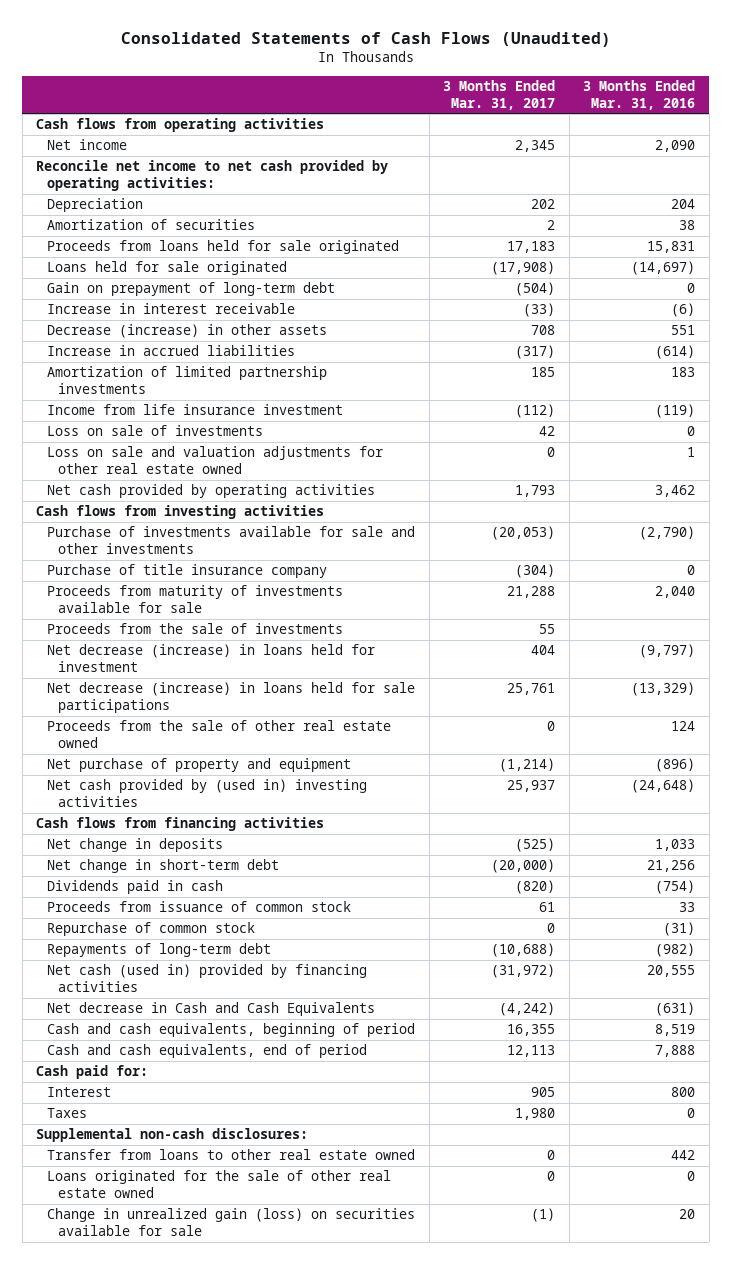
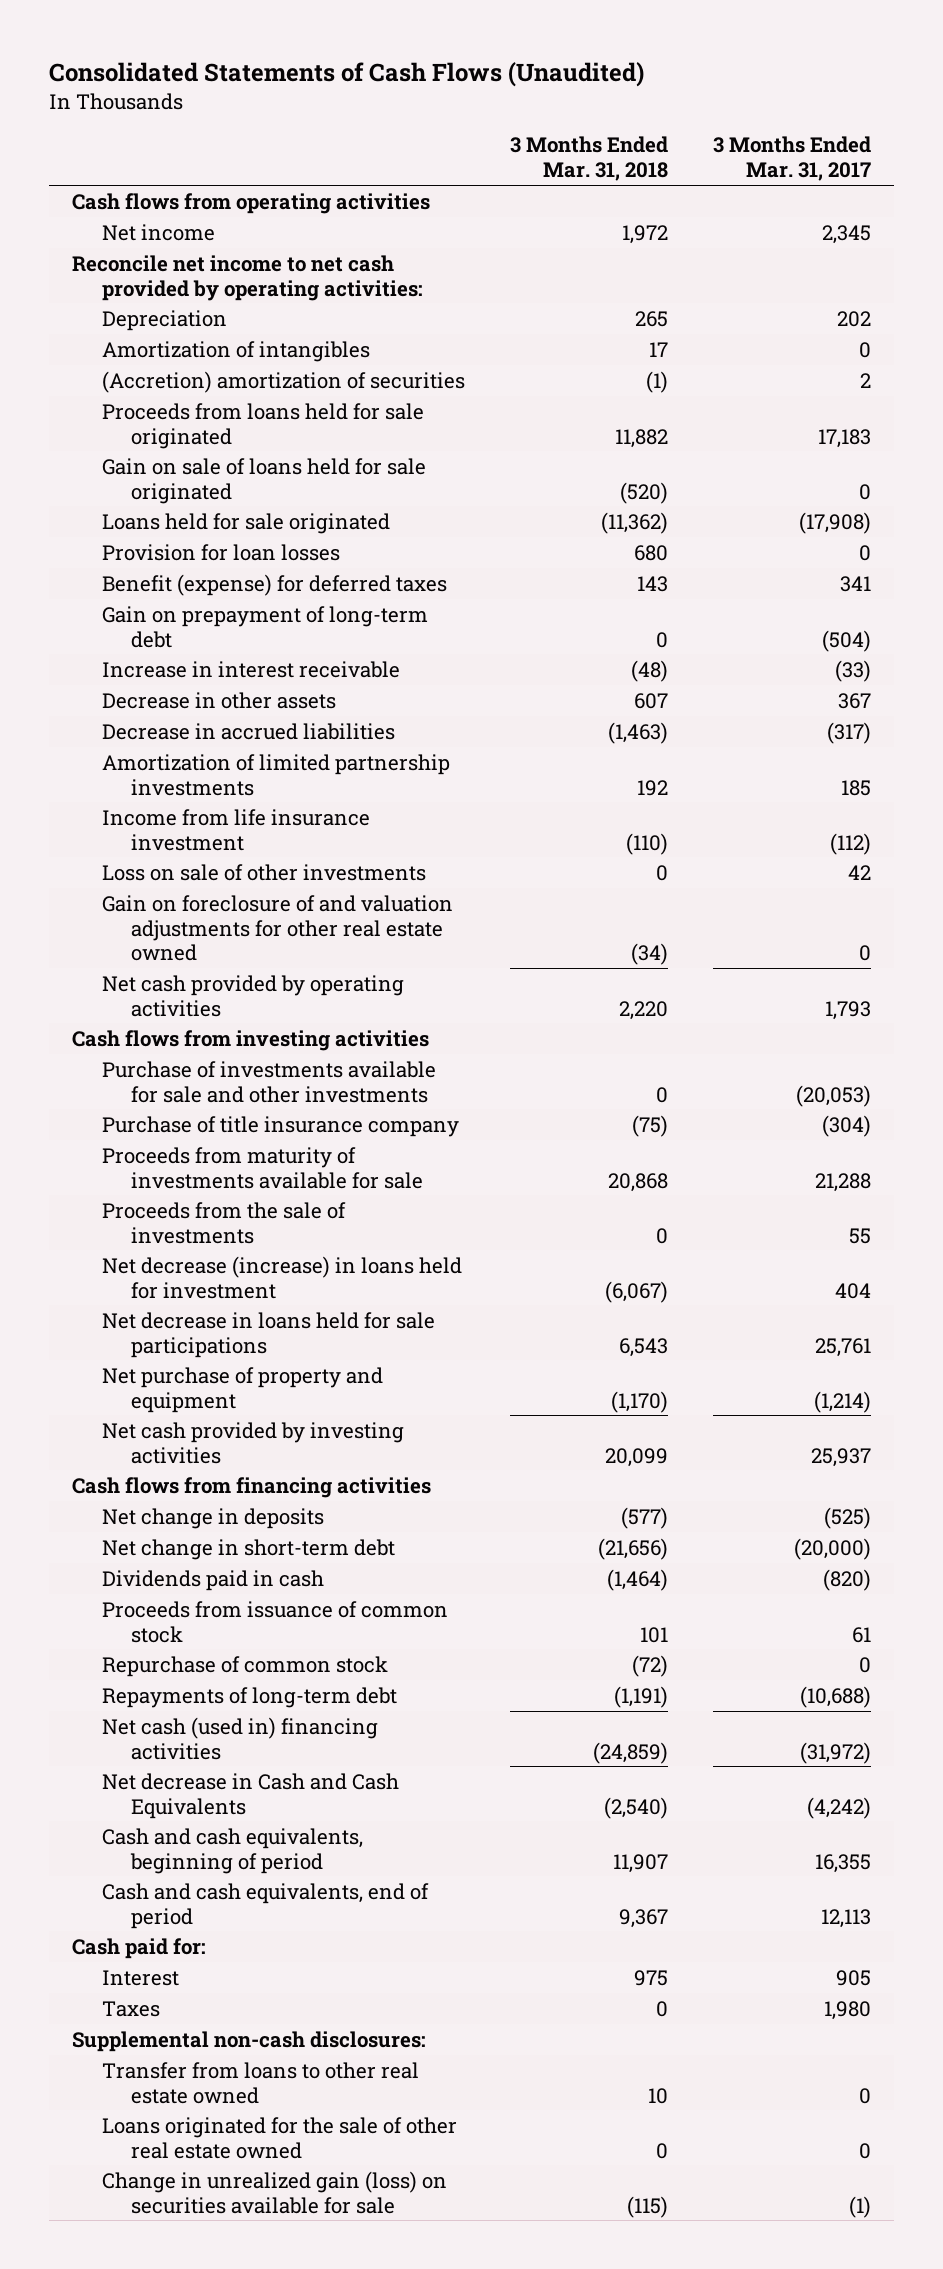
- | 3 Months Ended Mar. 31, 2017 | 3 Months Ended Mar. 31, 2016
+ | 3 Months Ended Mar. 31, 2018 | 3 Months Ended Mar. 31, 2017
- Amortization of securities | 2 | 38
+ Amortization of intangibles | 17 | 0
+ (Accretion) amortization of securities | (1) | 2
+ Gain on sale of loans held for sale originated | (520) | 0
+ Provision for loan losses | 680 | 0
+ Benefit (expense) for deferred taxes | 143 | 341
- Decrease (increase) in other assets | 708 | 551
- Increase in accrued liabilities | (317) | (614)
+ Decrease in other assets | 607 | 367
+ Decrease in accrued liabilities | (1,463) | (317)
- Loss on sale of investments | 42 | 0
- Loss on sale and valuation adjustments for other real estate owned | 0 | 1
+ Loss on sale of other investments | 0 | 42
+ Gain on foreclosure of and valuation adjustments for other real estate owned | (34) | 0
- Net decrease (increase) in loans held for sale participations | 25,761 | (13,329)
- Proceeds from the sale of other real estate owned | 0 | 124
+ Net decrease in loans held for sale participations | 6,543 | 25,761
- Net cash provided by (used in) investing activities | 25,937 | (24,648)
+ Net cash provided by investing activities | 20,099 | 25,937
- Net cash (used in) provided by financing activities | (31,972) | 20,555
+ Net cash (used in) financing activities | (24,859) | (31,972)

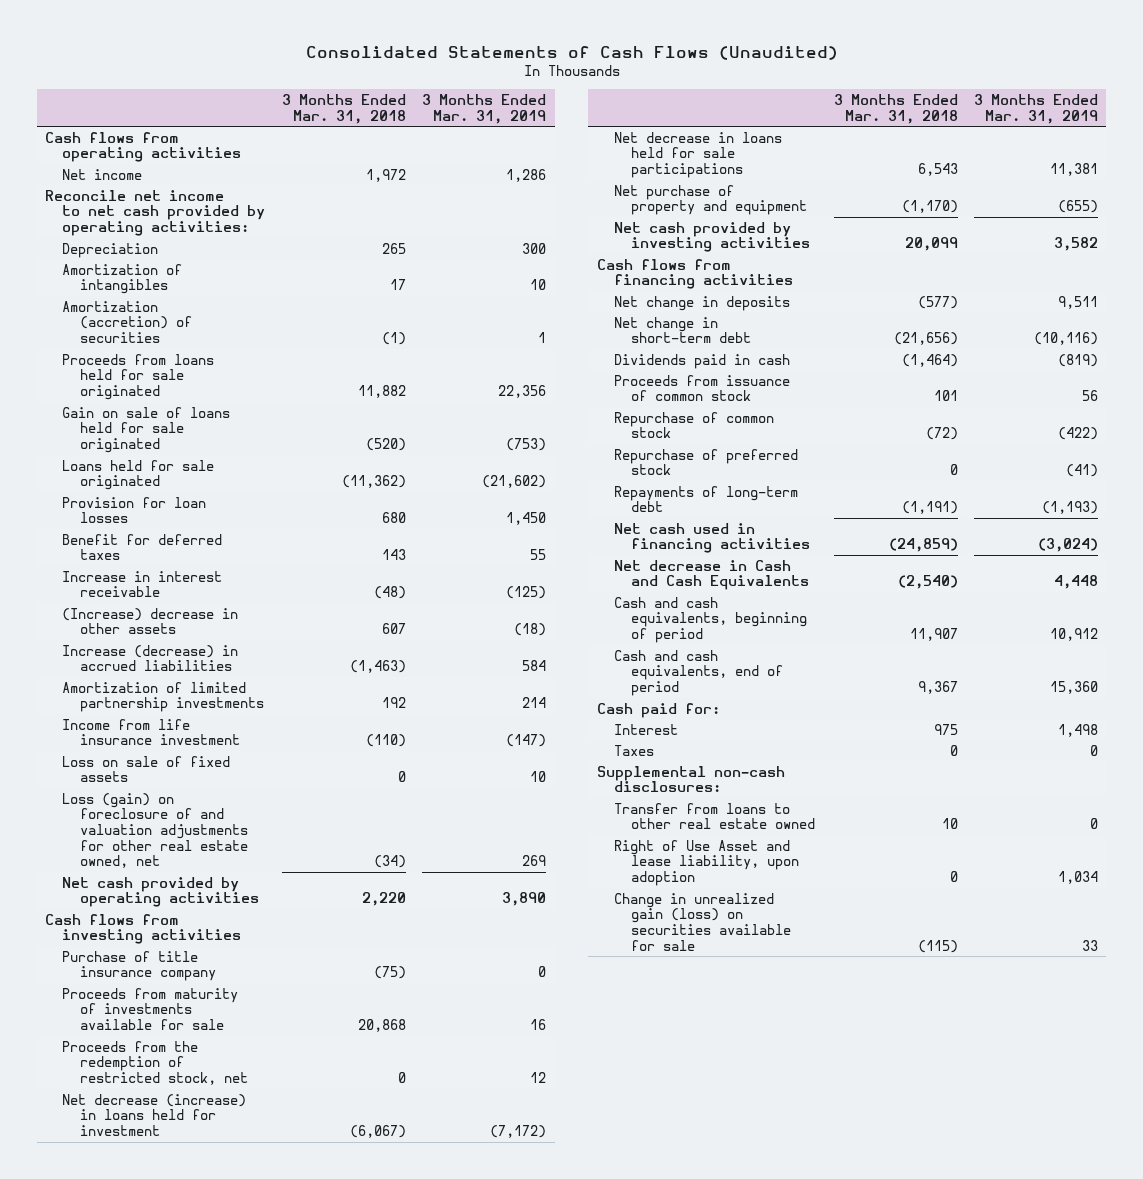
- | 3 Months Ended Mar. 31, 2018 | 3 Months Ended Mar. 31, 2017
+ | 3 Months Ended Mar. 31, 2018 | 3 Months Ended Mar. 31, 2019
- (Accretion) amortization of securities | (1) | 2
+ Amortization (accretion) of securities | (1) | 1
- Benefit (expense) for deferred taxes | 143 | 341
- Gain on prepayment of long-term debt | 0 | (504)
+ Benefit for deferred taxes | 143 | 55
- Decrease in other assets | 607 | 367
- Decrease in accrued liabilities | (1,463) | (317)
+ (Increase) decrease in other assets | 607 | (18)
+ Increase (decrease) in accrued liabilities | (1,463) | 584
- Loss on sale of other investments | 0 | 42
- Gain on foreclosure of and valuation adjustments for other real estate owned | (34) | 0
+ Loss on sale of fixed assets | 0 | 10
+ Loss (gain) on foreclosure of and valuation adjustments for other real estate owned, net | (34) | 269
- Purchase of investments available for sale and other investments | 0 | (20,053)
- Proceeds from the sale of investments | 0 | 55
+ Proceeds from the redemption of restricted stock, net | 0 | 12
+ Repurchase of preferred stock | 0 | (41)
- Net cash (used in) financing activities | (24,859) | (31,972)
+ Net cash used in financing activities | (24,859) | (3,024)
- Loans originated for the sale of other real estate owned | 0 | 0
+ Right of Use Asset and lease liability, upon adoption | 0 | 1,034

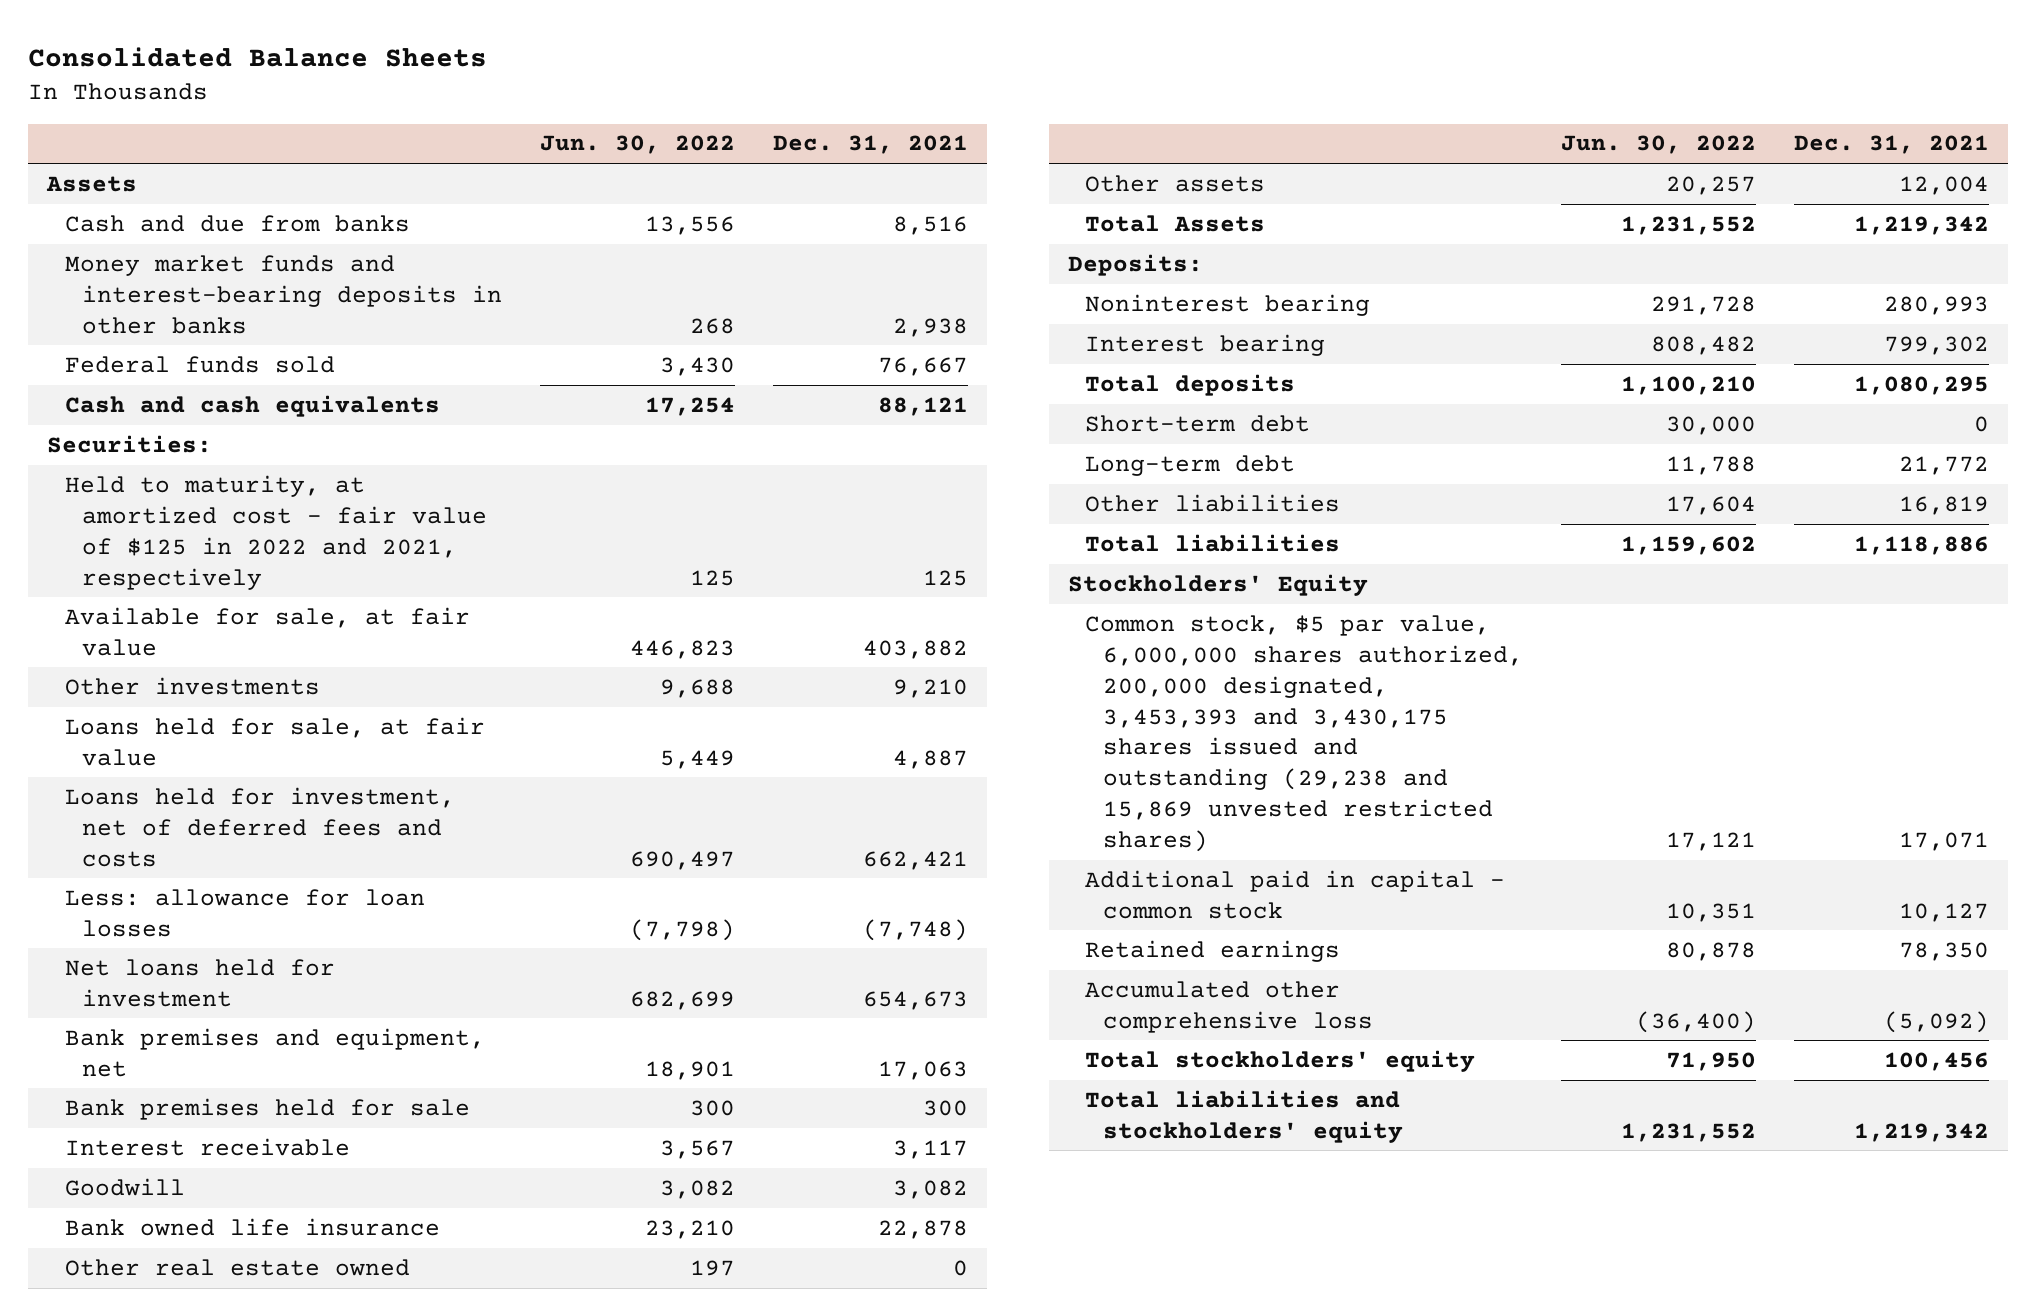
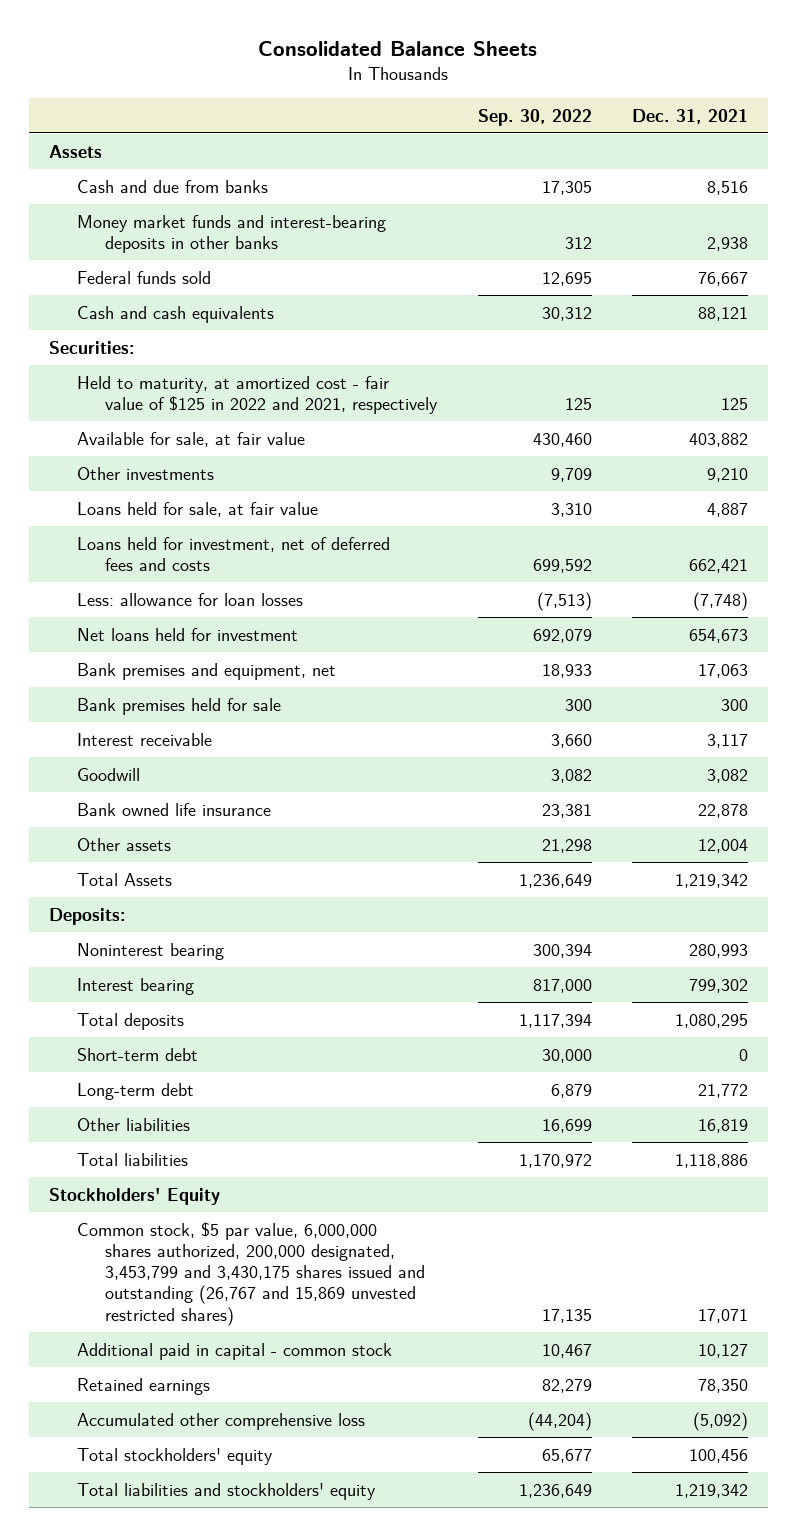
- | Jun. 30, 2022 | Dec. 31, 2021
+ | Sep. 30, 2022 | Dec. 31, 2021
- Other real estate owned | 197 | 0
- Common stock, $5 par value, 6,000,000 shares authorized, 200,000 designated, 3,453,393 and 3,430,175 shares issued and outstanding (29,238 and 15,869 unvested restricted shares) | 17,121 | 17,071
+ Common stock, $5 par value, 6,000,000 shares authorized, 200,000 designated, 3,453,799 and 3,430,175 shares issued and outstanding (26,767 and 15,869 unvested restricted shares) | 17,135 | 17,071

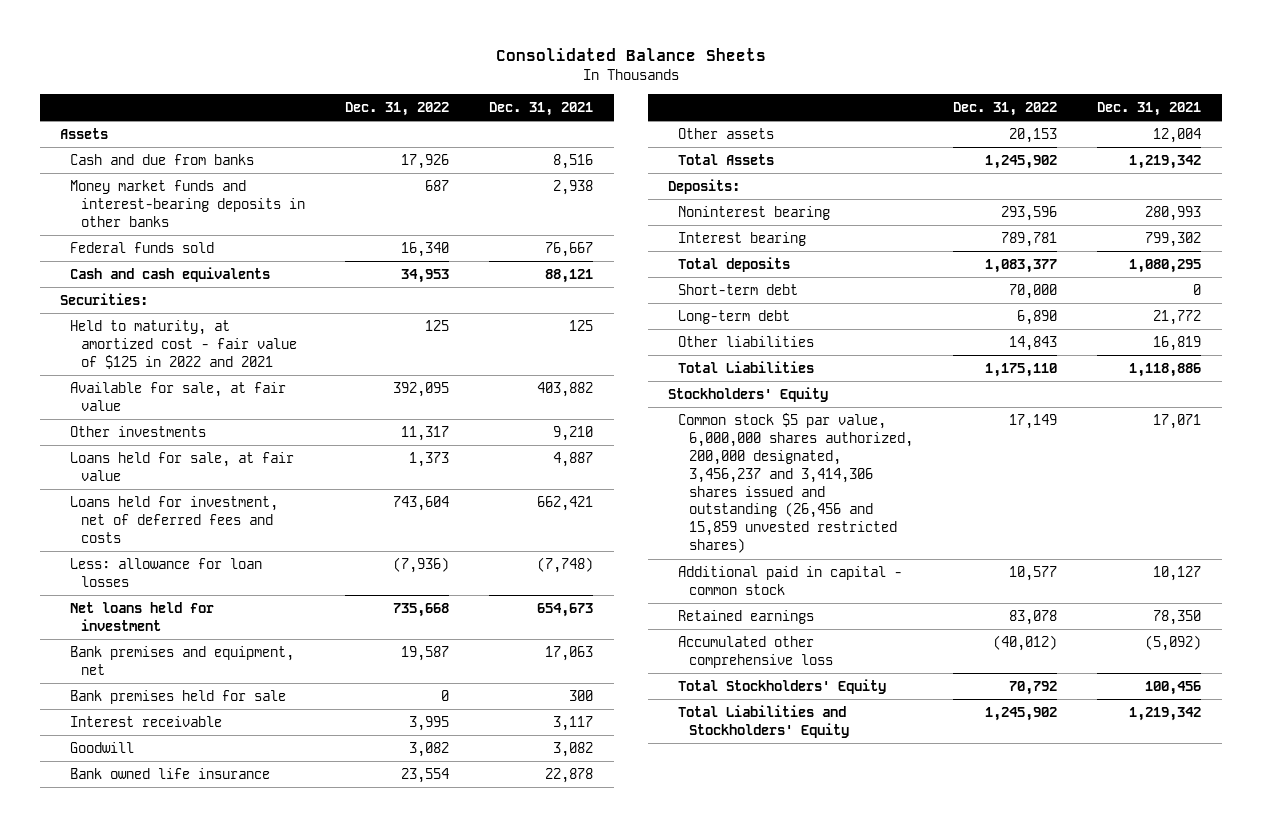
- | Sep. 30, 2022 | Dec. 31, 2021
+ | Dec. 31, 2022 | Dec. 31, 2021
- Held to maturity, at amortized cost - fair value of $125 in 2022 and 2021, respectively | 125 | 125
+ Held to maturity, at amortized cost - fair value of $125 in 2022 and 2021 | 125 | 125
- Total liabilities | 1,170,972 | 1,118,886
+ Total Liabilities | 1,175,110 | 1,118,886
- Common stock, $5 par value, 6,000,000 shares authorized, 200,000 designated, 3,453,799 and 3,430,175 shares issued and outstanding (26,767 and 15,869 unvested restricted shares) | 17,135 | 17,071
+ Common stock $5 par value, 6,000,000 shares authorized, 200,000 designated, 3,456,237 and 3,414,306 shares issued and outstanding (26,456 and 15,859 unvested restricted shares) | 17,149 | 17,071
- Total stockholders' equity | 65,677 | 100,456
- Total liabilities and stockholders' equity | 1,236,649 | 1,219,342
+ Total Stockholders' Equity | 70,792 | 100,456
+ Total Liabilities and Stockholders' Equity | 1,245,902 | 1,219,342

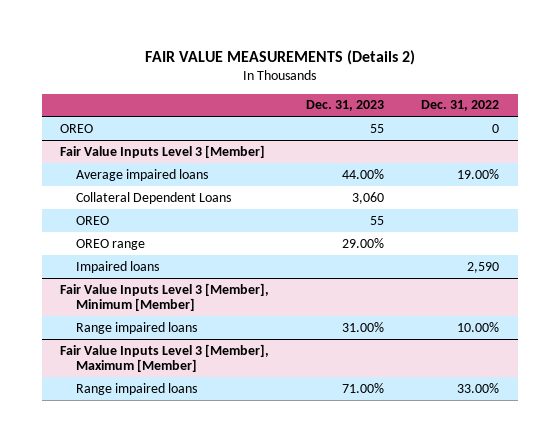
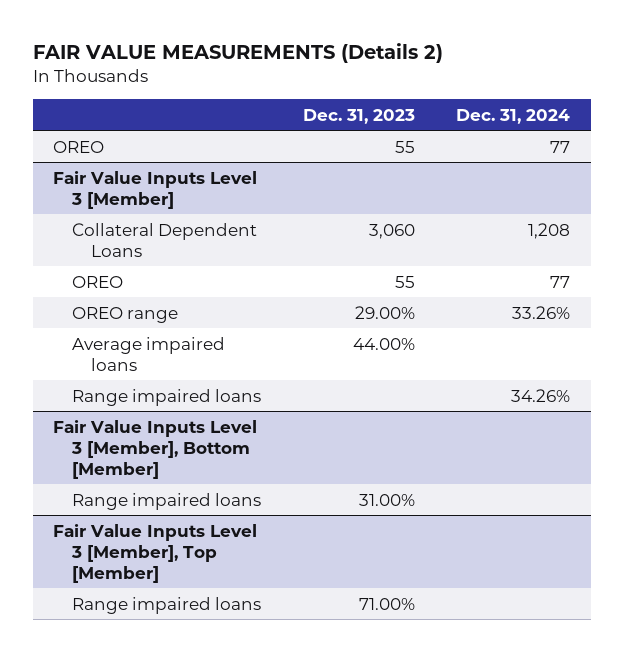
- | Dec. 31, 2023 | Dec. 31, 2022
+ | Dec. 31, 2023 | Dec. 31, 2024
@ Fair Value Inputs Level 3 [Member]
- Impaired loans | | 2,590
- Fair Value Inputs Level 3 [Member], Minimum [Member]
@ Fair Value Inputs Level 3 [Member]
moved down: Average impaired loans | 44.00% |
+ Range impaired loans | | 34.26%
+ Fair Value Inputs Level 3 [Member], Bottom [Member]
- Fair Value Inputs Level 3 [Member], Maximum [Member]
+ Fair Value Inputs Level 3 [Member], Top [Member]

